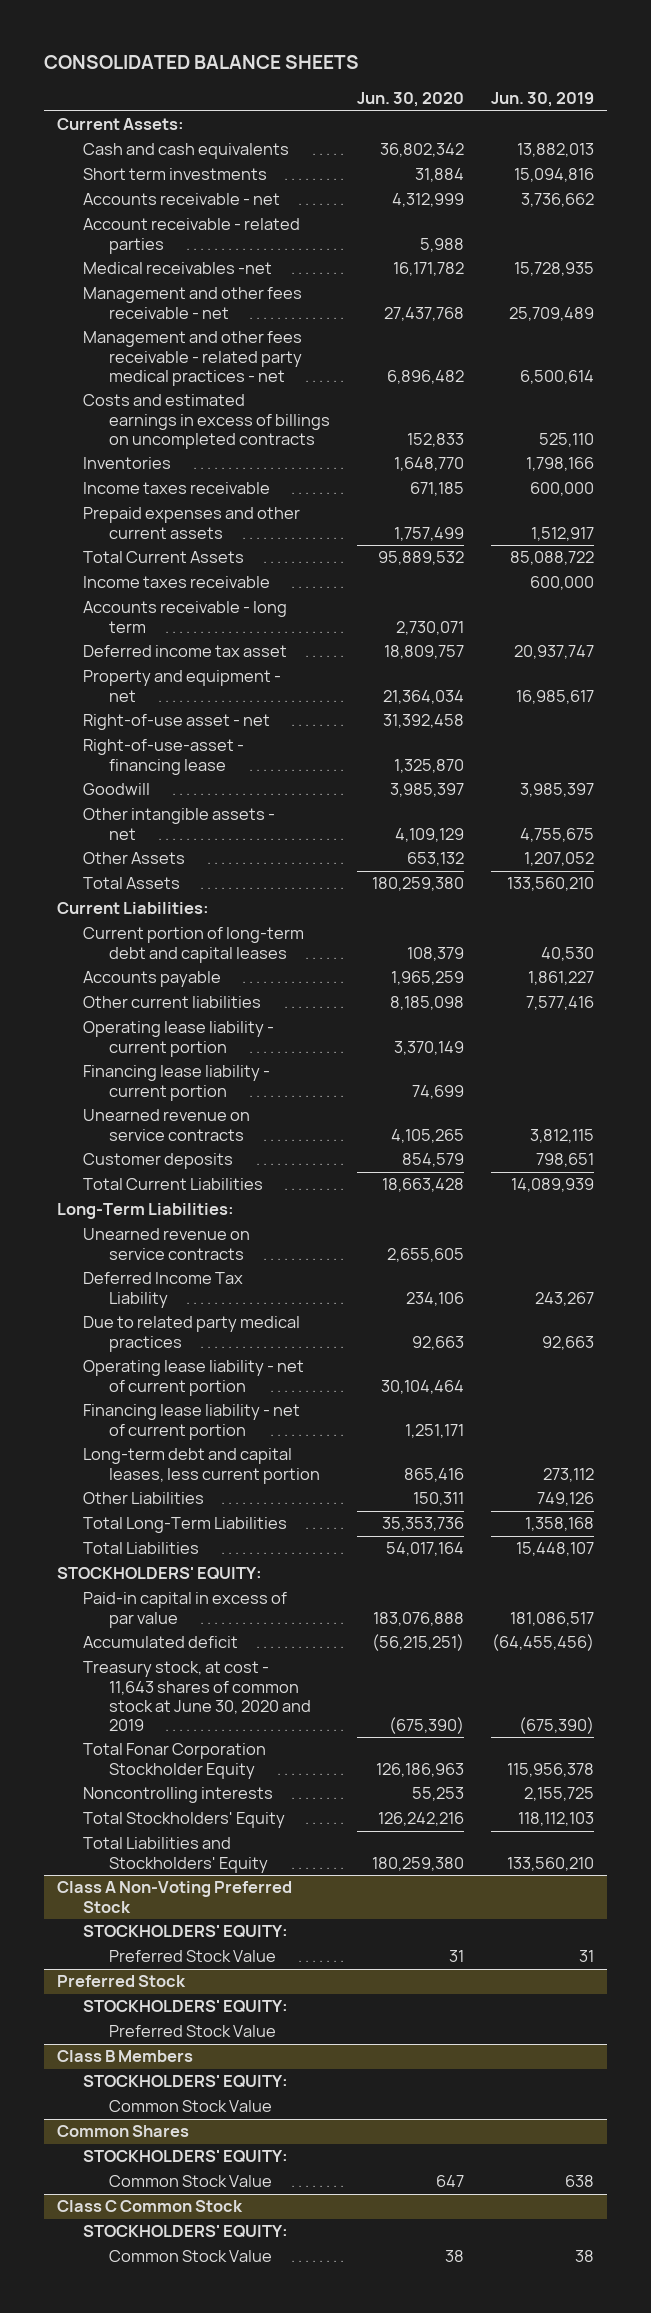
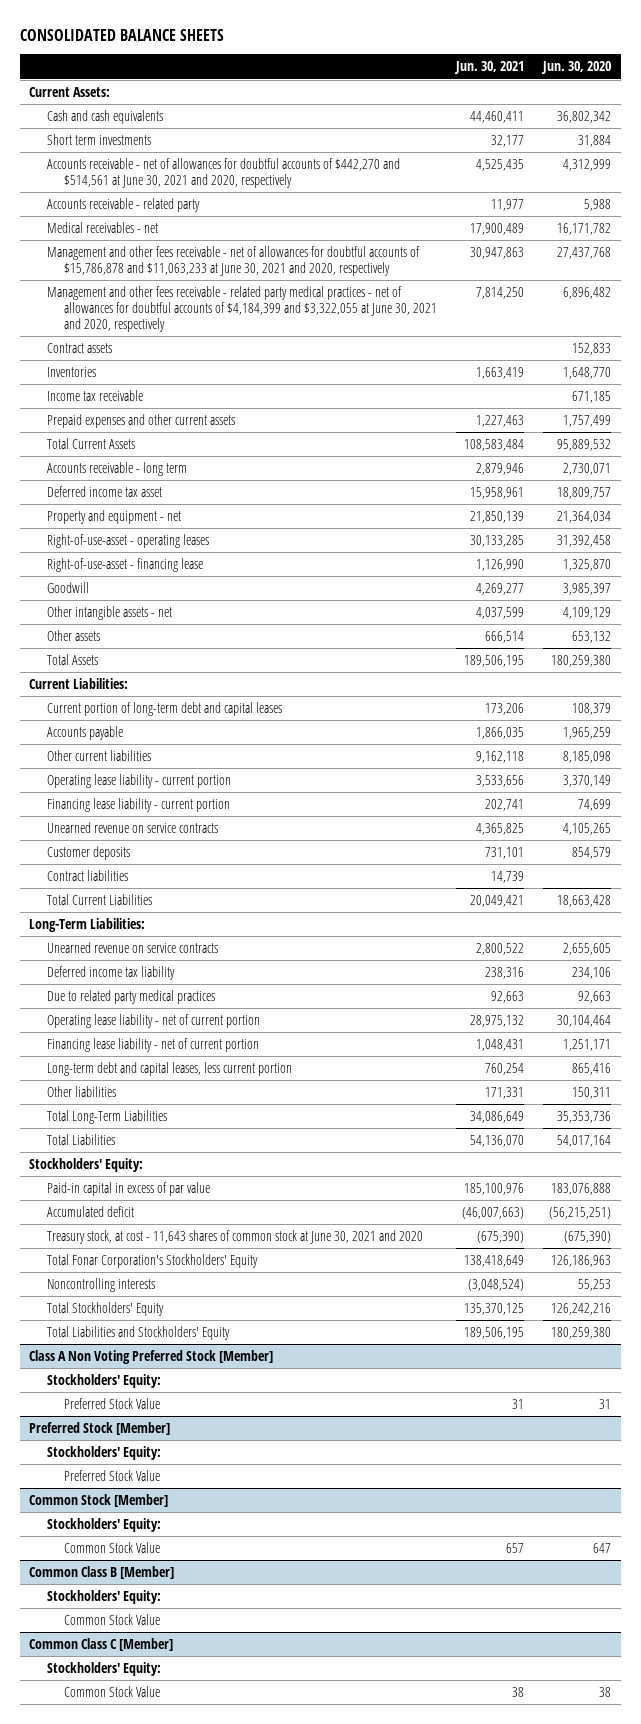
- | Jun. 30, 2020 | Jun. 30, 2019
+ | Jun. 30, 2021 | Jun. 30, 2020
- Accounts receivable - net | 4,312,999 | 3,736,662
- Account receivable - related parties | 5,988 |
- Medical receivables -net | 16,171,782 | 15,728,935
- Management and other fees receivable - net | 27,437,768 | 25,709,489
- Management and other fees receivable - related party medical practices - net | 6,896,482 | 6,500,614
- Costs and estimated earnings in excess of billings on uncompleted contracts | 152,833 | 525,110
+ Accounts receivable - net of allowances for doubtful accounts of $442,270 and $514,561 at June 30, 2021 and 2020, respectively | 4,525,435 | 4,312,999
+ Accounts receivable - related party | 11,977 | 5,988
+ Medical receivables - net | 17,900,489 | 16,171,782
+ Management and other fees receivable - net of allowances for doubtful accounts of $15,786,878 and $11,063,233 at June 30, 2021 and 2020, respectively | 30,947,863 | 27,437,768
+ Management and other fees receivable - related party medical practices - net of allowances for doubtful accounts of $4,184,399 and $3,322,055 at June 30, 2021 and 2020, respectively | 7,814,250 | 6,896,482
+ Contract assets | | 152,833
- Income taxes receivable | 671,185 | 600,000
+ Income tax receivable | | 671,185
- Income taxes receivable | | 600,000
- Right-of-use asset - net | 31,392,458 |
+ Right-of-use-asset - operating leases | 30,133,285 | 31,392,458
- Other Assets | 653,132 | 1,207,052
+ Other assets | 666,514 | 653,132
+ Contract liabilities | 14,739 |
- Deferred Income Tax Liability | 234,106 | 243,267
+ Deferred income tax liability | 238,316 | 234,106
- Other Liabilities | 150,311 | 749,126
+ Other liabilities | 171,331 | 150,311
- STOCKHOLDERS' EQUITY:
+ Stockholders' Equity:
- Treasury stock, at cost - 11,643 shares of common stock at June 30, 2020 and 2019 | (675,390) | (675,390)
- Total Fonar Corporation Stockholder Equity | 126,186,963 | 115,956,378
+ Treasury stock, at cost - 11,643 shares of common stock at June 30, 2021 and 2020 | (675,390) | (675,390)
+ Total Fonar Corporation's Stockholders' Equity | 138,418,649 | 126,186,963
- Class A Non-Voting Preferred Stock
- STOCKHOLDERS' EQUITY:
+ Class A Non Voting Preferred Stock [Member]
+ Stockholders' Equity:
- Preferred Stock
- STOCKHOLDERS' EQUITY:
+ Preferred Stock [Member]
+ Stockholders' Equity:
- Class B Members
- STOCKHOLDERS' EQUITY:
- Common Stock Value
- Common Shares
- STOCKHOLDERS' EQUITY:
+ Common Stock [Member]
+ Stockholders' Equity:
- Class C Common Stock
- STOCKHOLDERS' EQUITY:
+ Common Class B [Member]
+ Stockholders' Equity:
+ Common Stock Value
+ Common Class C [Member]
+ Stockholders' Equity:

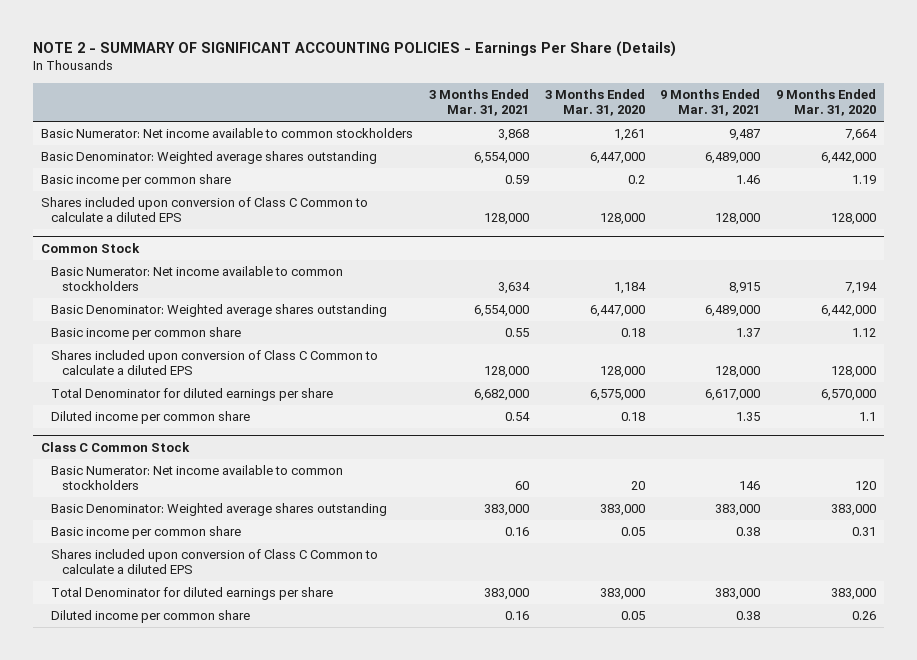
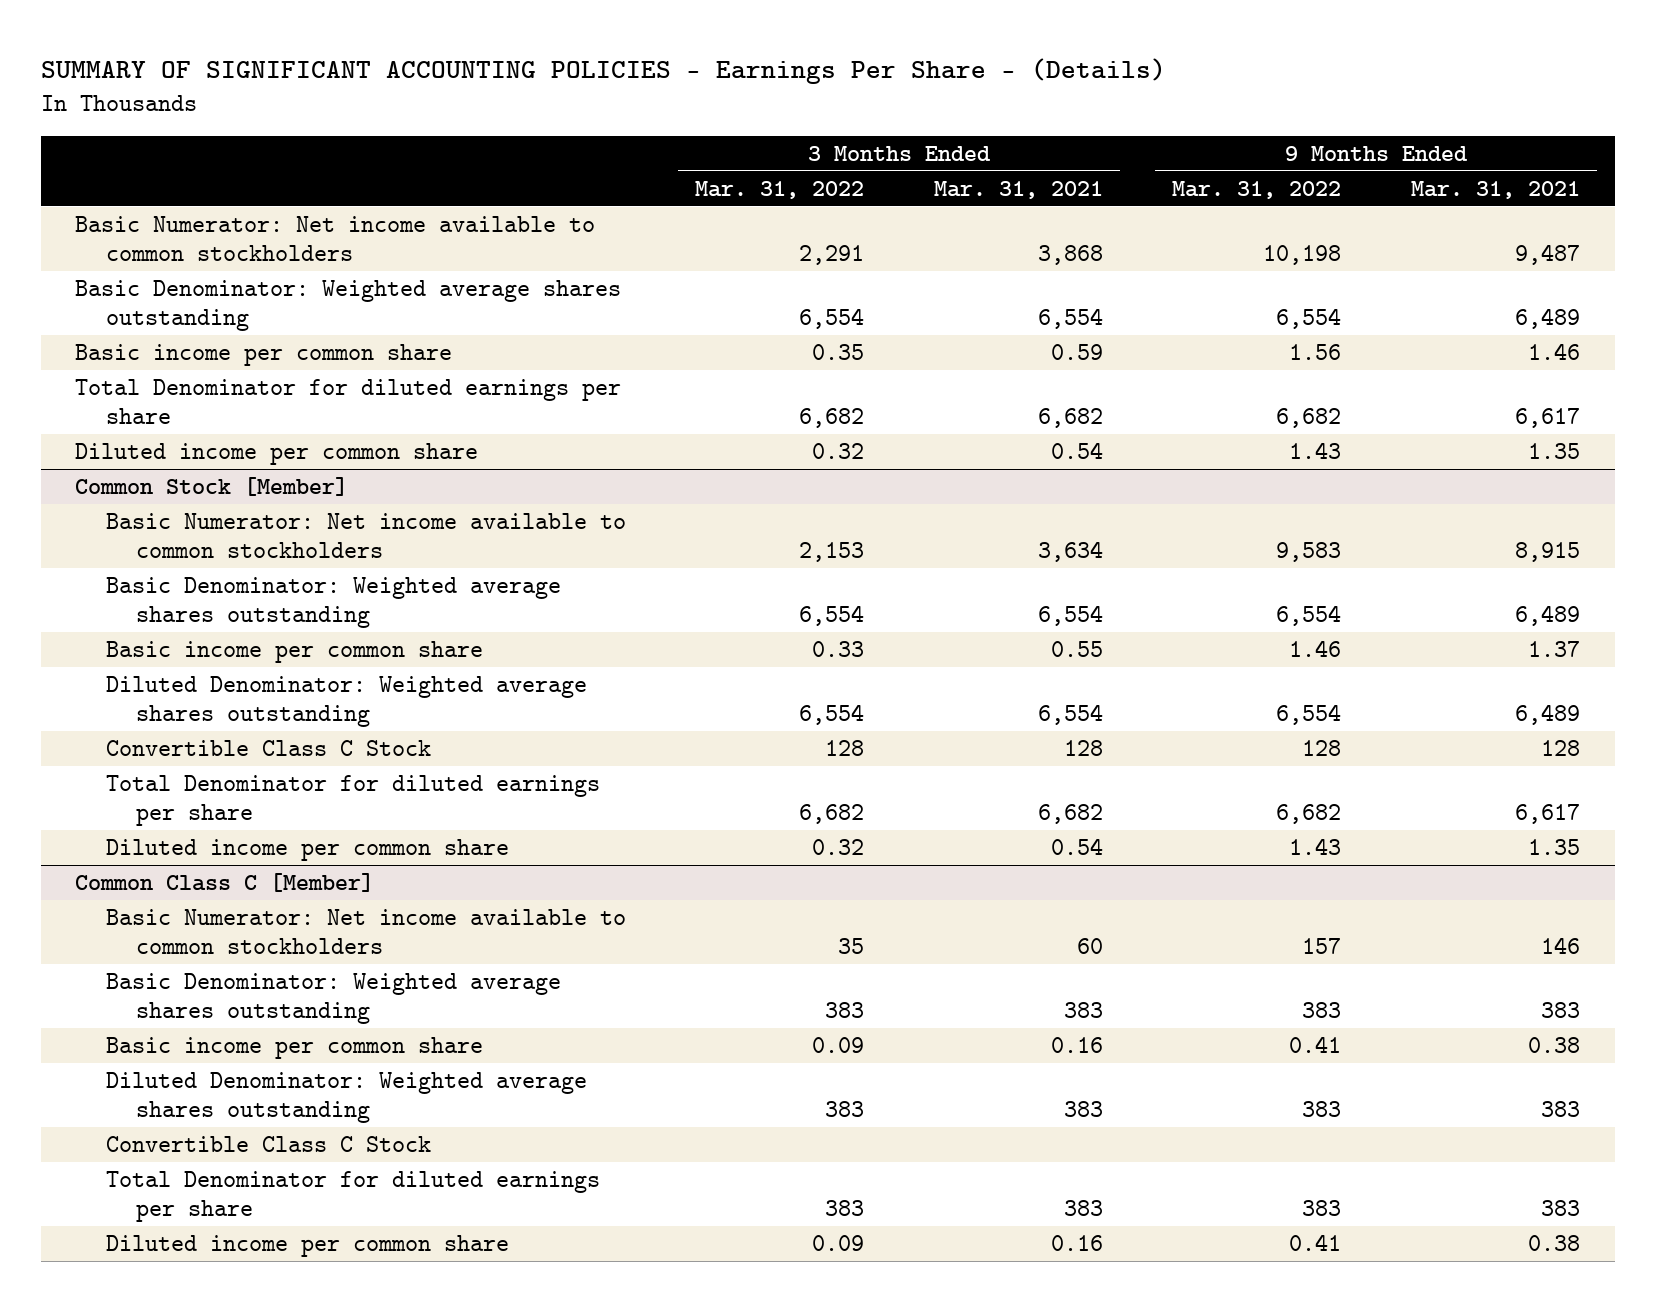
- NOTE 2 - SUMMARY OF SIGNIFICANT ACCOUNTING POLICIES - Earnings Per Share (Details)
+ SUMMARY OF SIGNIFICANT ACCOUNTING POLICIES - Earnings Per Share - (Details)
- | 3 Months Ended Mar. 31, 2021 | 3 Months Ended Mar. 31, 2020 | 9 Months Ended Mar. 31, 2021 | 9 Months Ended Mar. 31, 2020
+ | 3 Months Ended Mar. 31, 2022 | 3 Months Ended Mar. 31, 2021 | 9 Months Ended Mar. 31, 2022 | 9 Months Ended Mar. 31, 2021
- Basic Denominator: Weighted average shares outstanding | 6,554,000 | 6,447,000 | 6,489,000 | 6,442,000
+ Basic Denominator: Weighted average shares outstanding | 6,554 | 6,554 | 6,554 | 6,489
- Shares included upon conversion of Class C Common to calculate a diluted EPS | 128,000 | 128,000 | 128,000 | 128,000
- Common Stock
+ Total Denominator for diluted earnings per share | 6,682 | 6,682 | 6,682 | 6,617
+ Diluted income per common share | 0.32 | 0.54 | 1.43 | 1.35
+ Common Stock [Member]
- Basic Denominator: Weighted average shares outstanding | 6,554,000 | 6,447,000 | 6,489,000 | 6,442,000
+ Basic Denominator: Weighted average shares outstanding | 6,554 | 6,554 | 6,554 | 6,489
- Shares included upon conversion of Class C Common to calculate a diluted EPS | 128,000 | 128,000 | 128,000 | 128,000
- Total Denominator for diluted earnings per share | 6,682,000 | 6,575,000 | 6,617,000 | 6,570,000
+ Diluted Denominator: Weighted average shares outstanding | 6,554 | 6,554 | 6,554 | 6,489
+ Convertible Class C Stock | 128 | 128 | 128 | 128
+ Total Denominator for diluted earnings per share | 6,682 | 6,682 | 6,682 | 6,617
- Class C Common Stock
+ Common Class C [Member]
- Basic Denominator: Weighted average shares outstanding | 383,000 | 383,000 | 383,000 | 383,000
+ Basic Denominator: Weighted average shares outstanding | 383 | 383 | 383 | 383
- Shares included upon conversion of Class C Common to calculate a diluted EPS
- Total Denominator for diluted earnings per share | 383,000 | 383,000 | 383,000 | 383,000
+ Diluted Denominator: Weighted average shares outstanding | 383 | 383 | 383 | 383
+ Convertible Class C Stock
+ Total Denominator for diluted earnings per share | 383 | 383 | 383 | 383

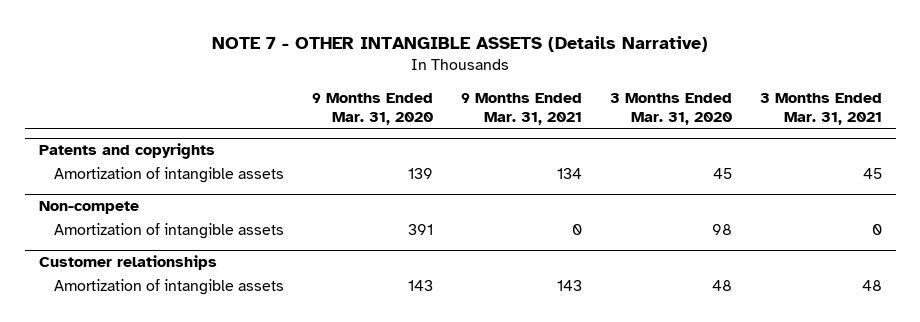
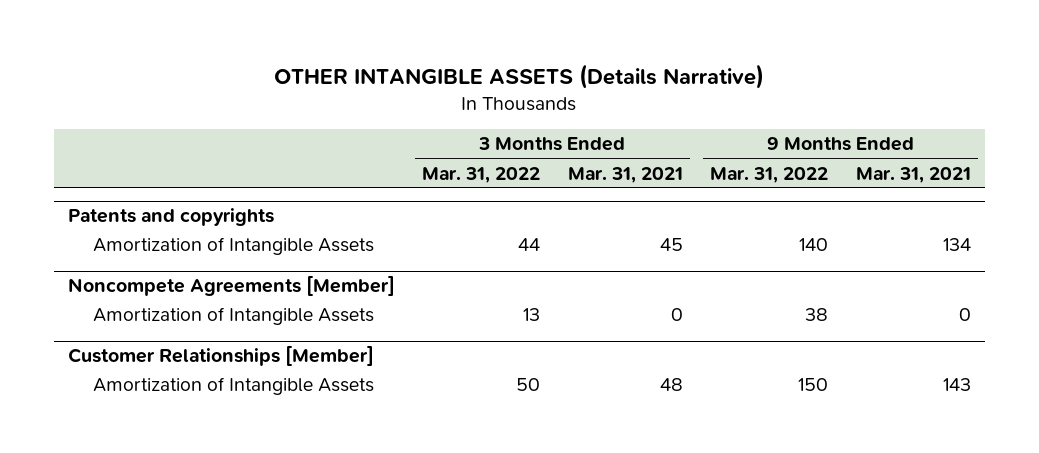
- NOTE 7 - OTHER INTANGIBLE ASSETS (Details Narrative)
+ OTHER INTANGIBLE ASSETS (Details Narrative)
- | 9 Months Ended Mar. 31, 2020 | 9 Months Ended Mar. 31, 2021 | 3 Months Ended Mar. 31, 2020 | 3 Months Ended Mar. 31, 2021
+ | 3 Months Ended Mar. 31, 2022 | 3 Months Ended Mar. 31, 2021 | 9 Months Ended Mar. 31, 2022 | 9 Months Ended Mar. 31, 2021
@ Patents and copyrights
- Amortization of intangible assets | 139 | 134 | 45 | 45
- Non-compete
- Amortization of intangible assets | 391 | 0 | 98 | 0
- Customer relationships
- Amortization of intangible assets | 143 | 143 | 48 | 48
@ Patents and copyrights
+ Amortization of Intangible Assets | 44 | 45 | 140 | 134
+ Noncompete Agreements [Member]
+ Amortization of Intangible Assets | 13 | 0 | 38 | 0
+ Customer Relationships [Member]
+ Amortization of Intangible Assets | 50 | 48 | 150 | 143

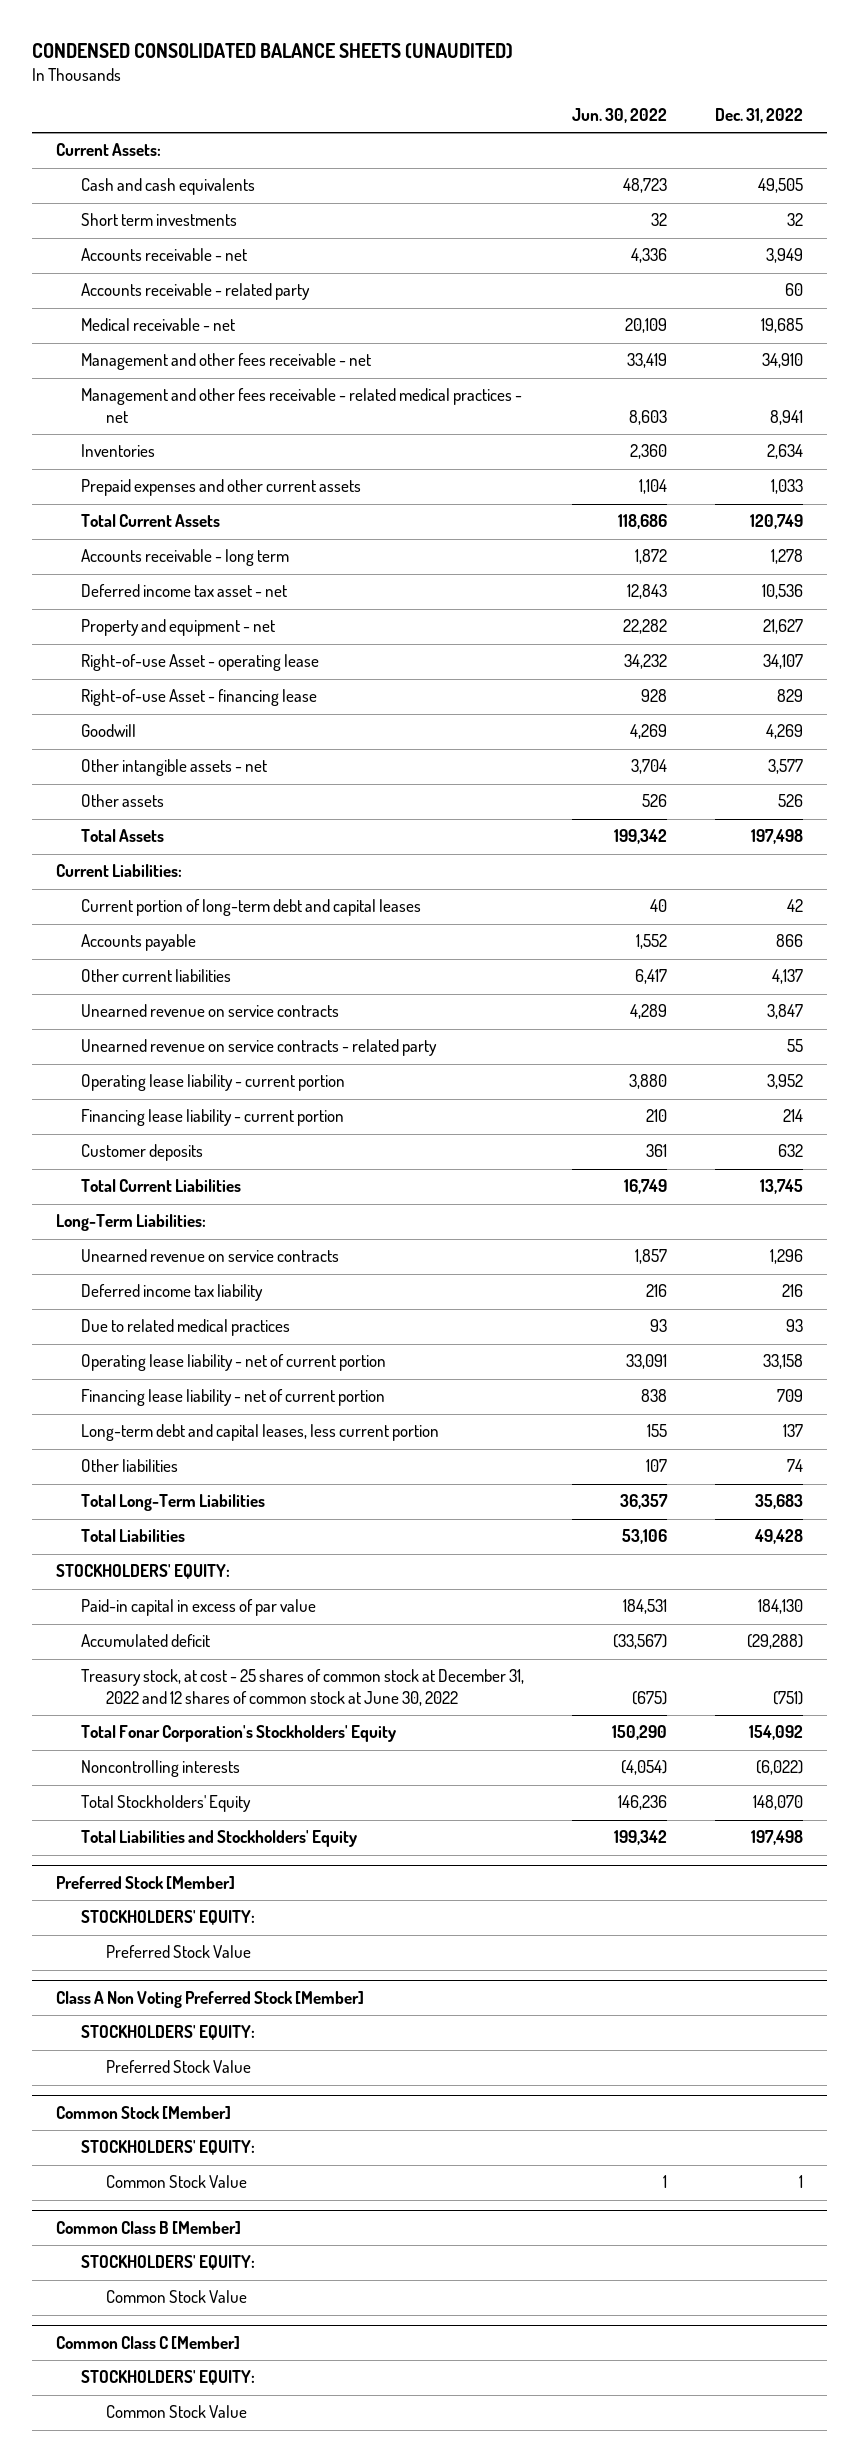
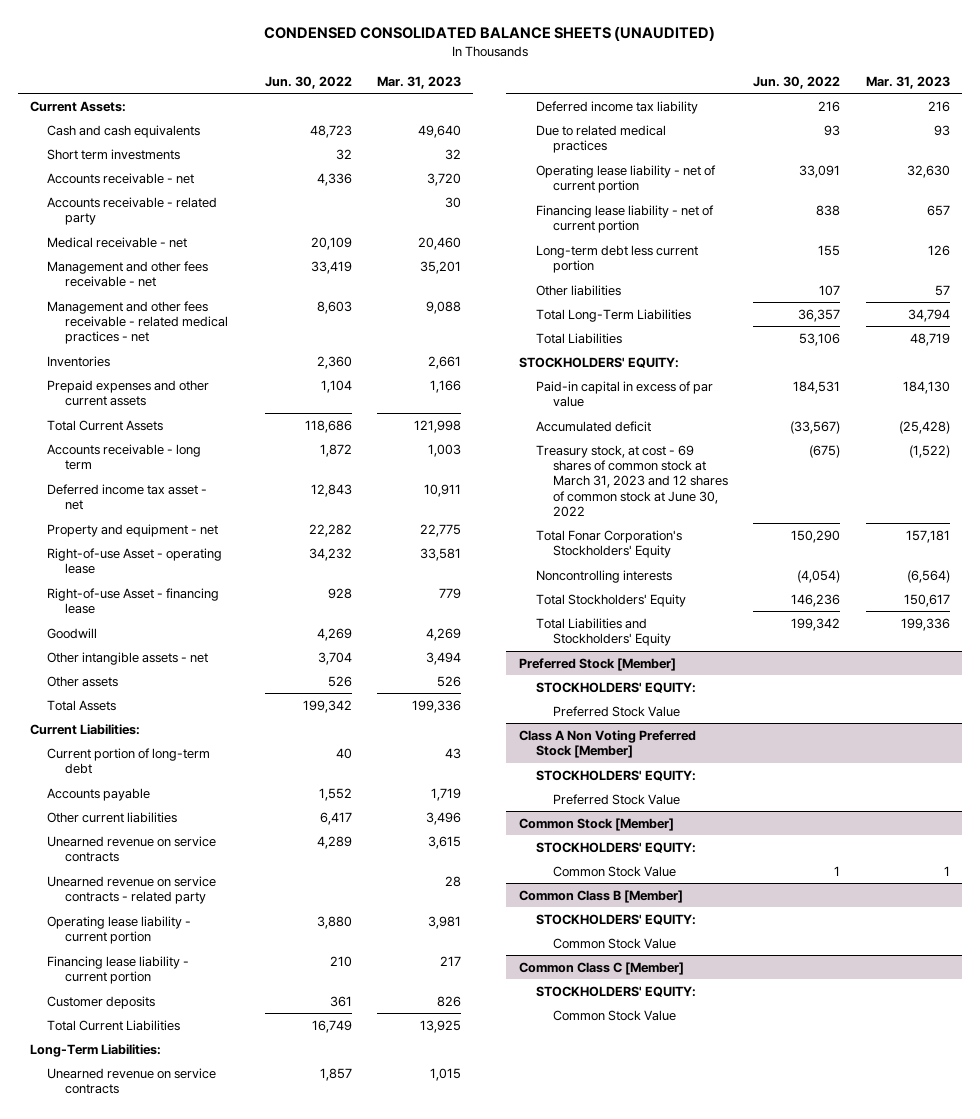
- | Jun. 30, 2022 | Dec. 31, 2022
+ | Jun. 30, 2022 | Mar. 31, 2023
- Current portion of long-term debt and capital leases | 40 | 42
+ Current portion of long-term debt | 40 | 43
- Long-term debt and capital leases, less current portion | 155 | 137
+ Long-term debt less current portion | 155 | 126
- Treasury stock, at cost - 25 shares of common stock at December 31, 2022 and 12 shares of common stock at June 30, 2022 | (675) | (751)
+ Treasury stock, at cost - 69 shares of common stock at March 31, 2023 and 12 shares of common stock at June 30, 2022 | (675) | (1,522)

